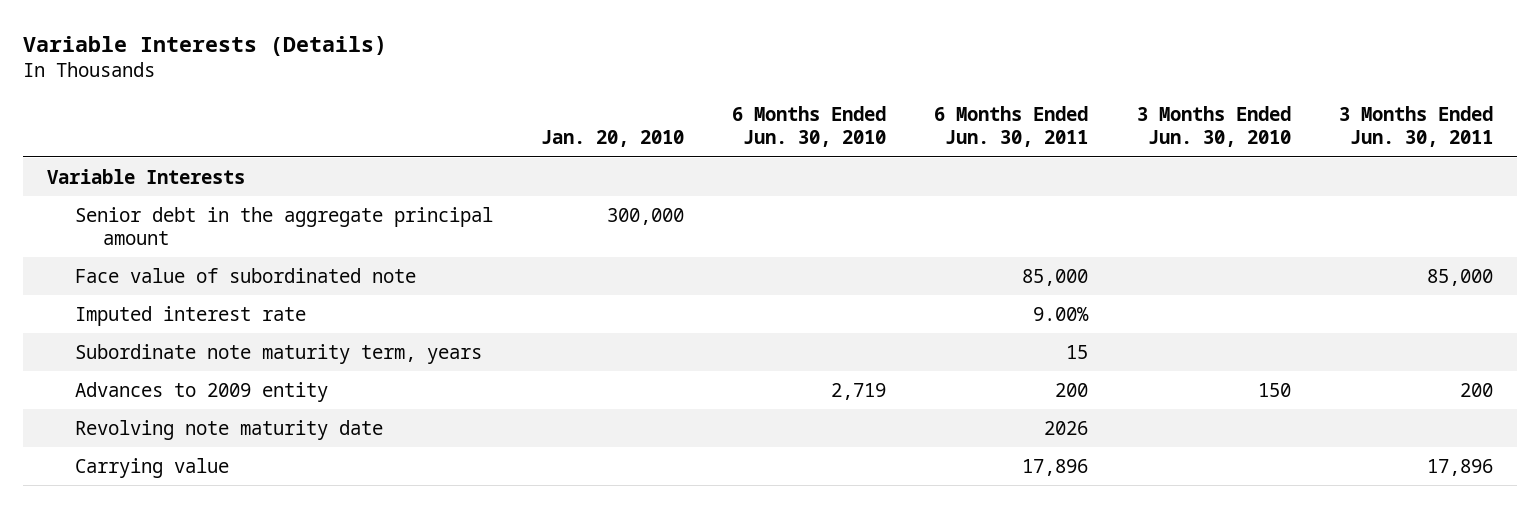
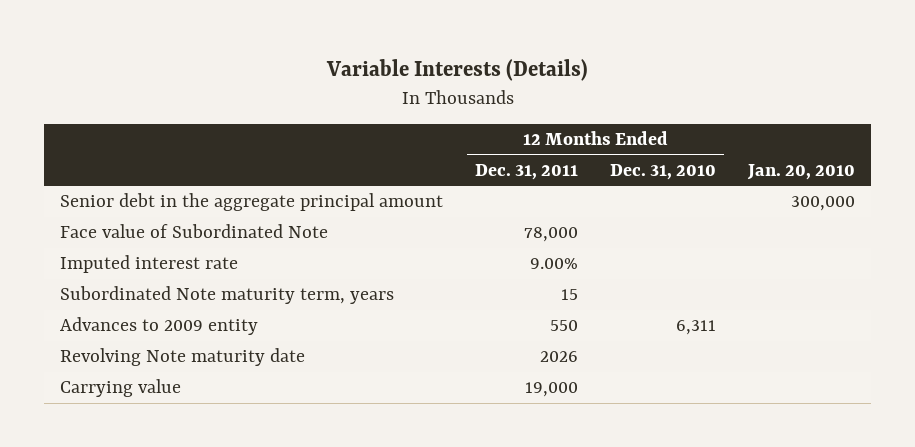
- | Jan. 20, 2010 | 6 Months Ended Jun. 30, 2010 | 6 Months Ended Jun. 30, 2011 | 3 Months Ended Jun. 30, 2010 | 3 Months Ended Jun. 30, 2011
+ | 12 Months Ended Dec. 31, 2011 | 12 Months Ended Dec. 31, 2010 | Jan. 20, 2010
- Variable Interests
- Face value of subordinated note | | | 85,000 | | 85,000
+ Face value of Subordinated Note | 78,000 | |
- Subordinate note maturity term, years | | | 15 | |
+ Subordinated Note maturity term, years | 15 | |
- Revolving note maturity date | | | 2026 | |
+ Revolving Note maturity date | 2026 | |

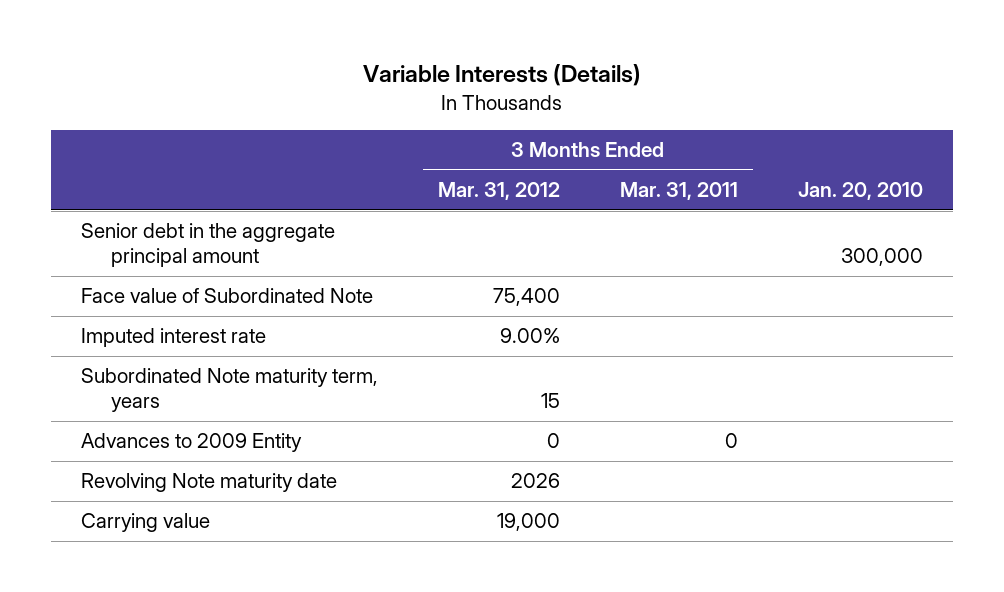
- | 12 Months Ended Dec. 31, 2011 | 12 Months Ended Dec. 31, 2010 | Jan. 20, 2010
+ | 3 Months Ended Mar. 31, 2012 | 3 Months Ended Mar. 31, 2011 | Jan. 20, 2010
- Advances to 2009 entity | 550 | 6,311 |
+ Advances to 2009 Entity | 0 | 0 |

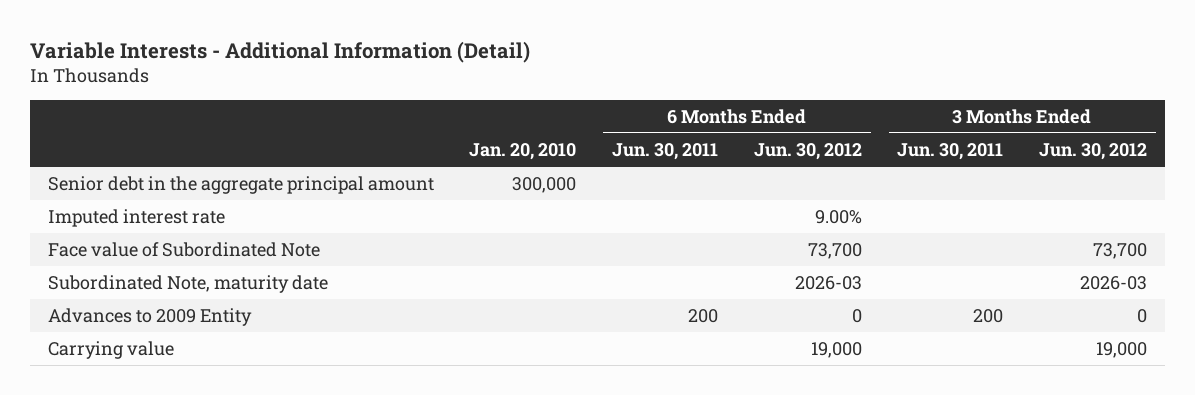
- Variable Interests (Details)
+ Variable Interests - Additional Information (Detail)
- | 3 Months Ended Mar. 31, 2012 | 3 Months Ended Mar. 31, 2011 | Jan. 20, 2010
+ | Jan. 20, 2010 | 6 Months Ended Jun. 30, 2011 | 6 Months Ended Jun. 30, 2012 | 3 Months Ended Jun. 30, 2011 | 3 Months Ended Jun. 30, 2012
- Subordinated Note maturity term, years | 15 | |
moved down: Face value of Subordinated Note | | | 73,700 | | 73,700
+ Subordinated Note, maturity date | | | 2026-03 | | 2026-03
- Revolving Note maturity date | 2026 | |

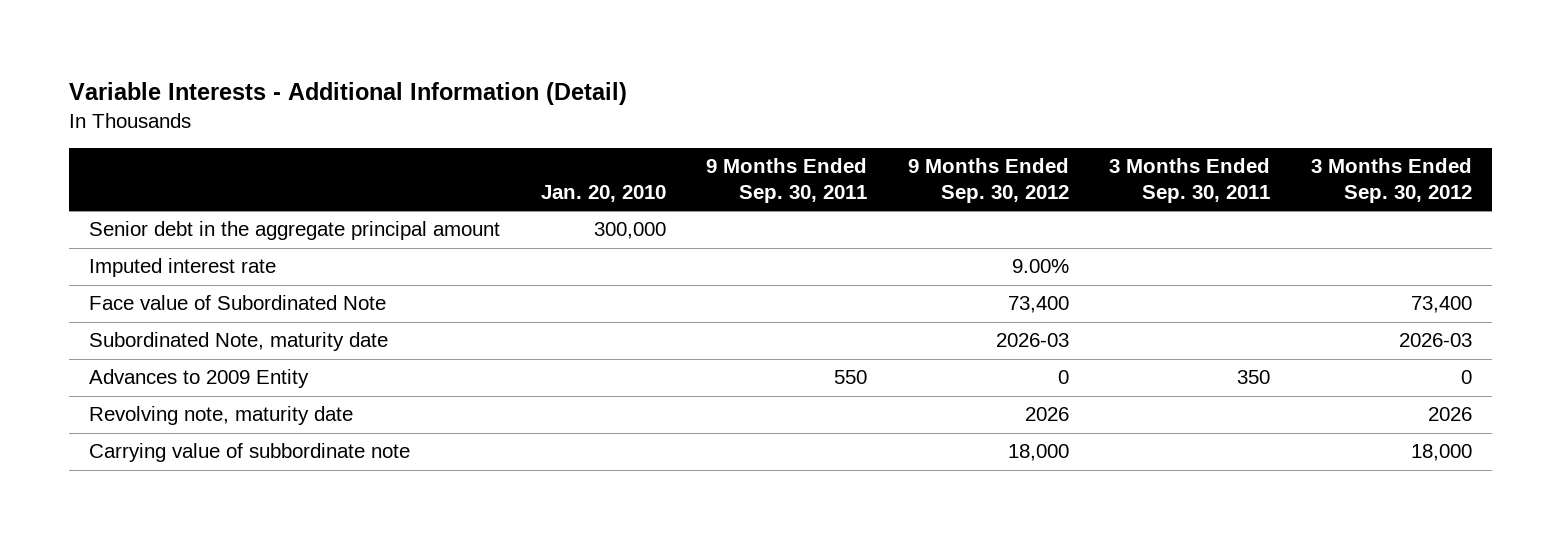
- | Jan. 20, 2010 | 6 Months Ended Jun. 30, 2011 | 6 Months Ended Jun. 30, 2012 | 3 Months Ended Jun. 30, 2011 | 3 Months Ended Jun. 30, 2012
+ | Jan. 20, 2010 | 9 Months Ended Sep. 30, 2011 | 9 Months Ended Sep. 30, 2012 | 3 Months Ended Sep. 30, 2011 | 3 Months Ended Sep. 30, 2012
- Carrying value | | | 19,000 | | 19,000
+ Revolving note, maturity date | | | 2026 | | 2026
+ Carrying value of subbordinate note | | | 18,000 | | 18,000

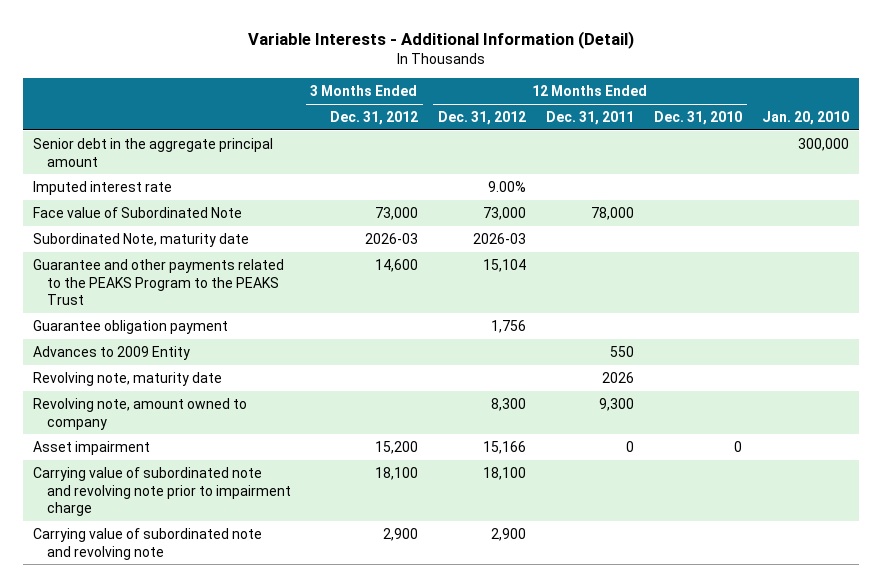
- | Jan. 20, 2010 | 9 Months Ended Sep. 30, 2011 | 9 Months Ended Sep. 30, 2012 | 3 Months Ended Sep. 30, 2011 | 3 Months Ended Sep. 30, 2012
+ | 3 Months Ended Dec. 31, 2012 | 12 Months Ended Dec. 31, 2012 | 12 Months Ended Dec. 31, 2011 | 12 Months Ended Dec. 31, 2010 | Jan. 20, 2010
+ Guarantee and other payments related to the PEAKS Program to the PEAKS Trust | 14,600 | 15,104 | | |
+ Guarantee obligation payment | | 1,756 | | |
- Carrying value of subbordinate note | | | 18,000 | | 18,000
+ Revolving note, amount owned to company | | 8,300 | 9,300 | |
+ Asset impairment | 15,200 | 15,166 | 0 | 0 |
+ Carrying value of subordinated note and revolving note prior to impairment charge | 18,100 | 18,100 | | |
+ Carrying value of subordinated note and revolving note | 2,900 | 2,900 | | |

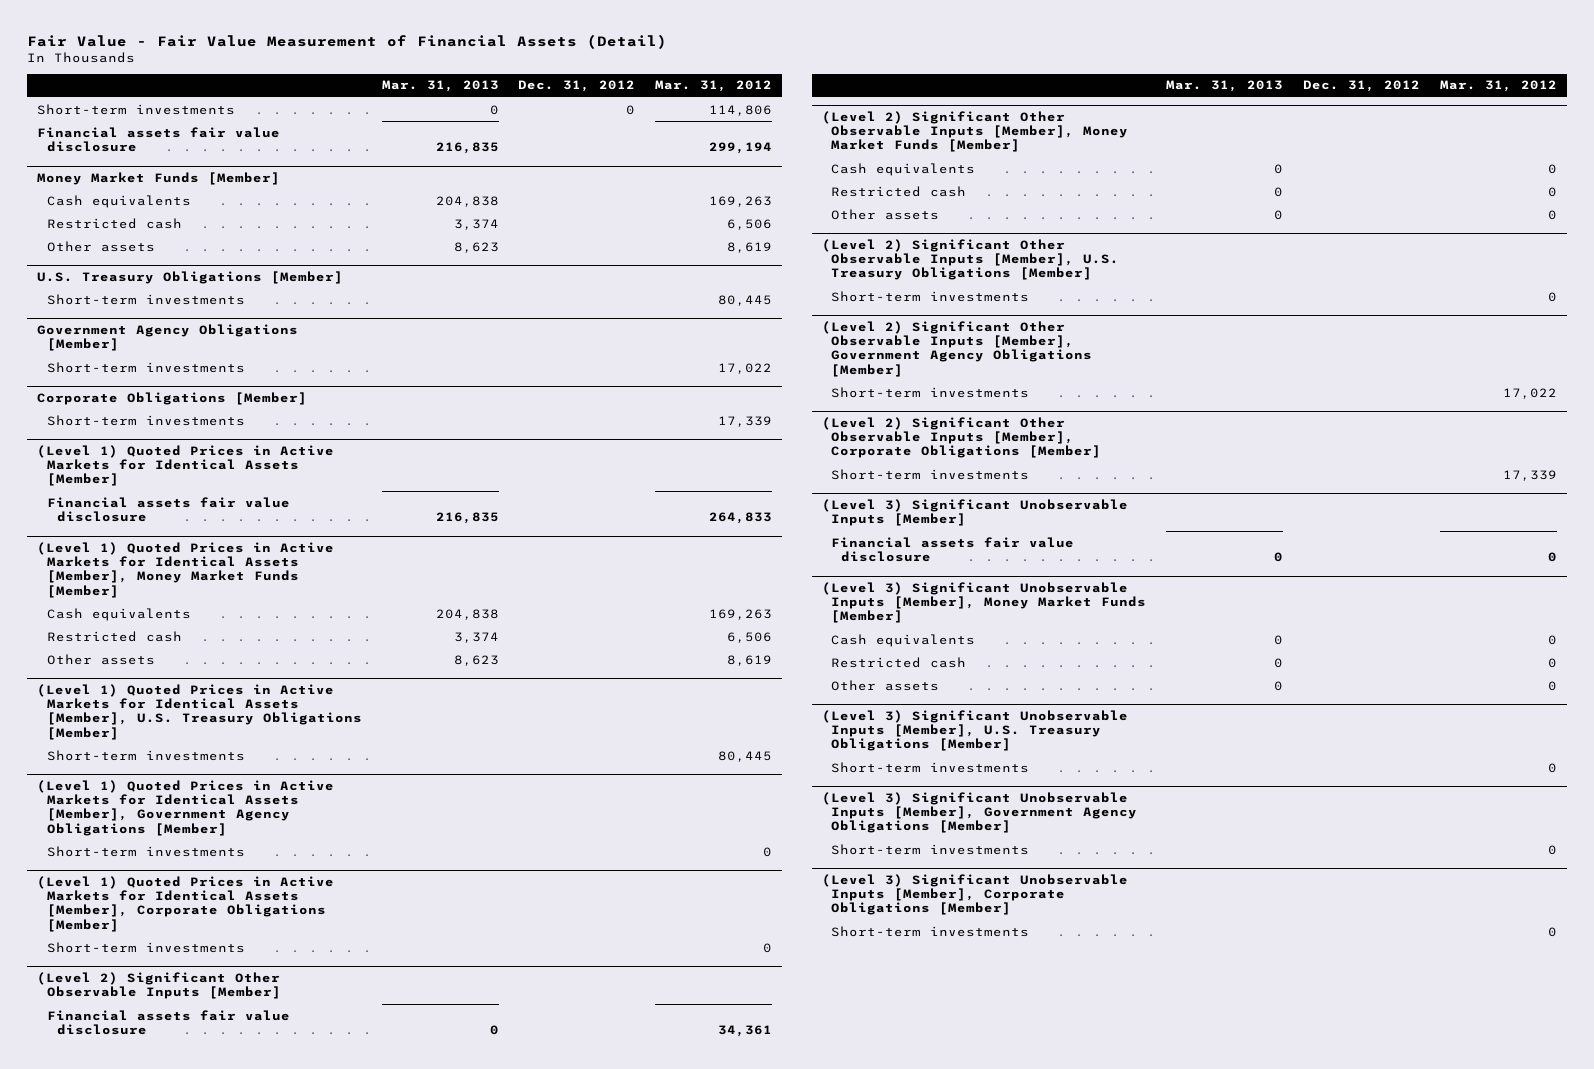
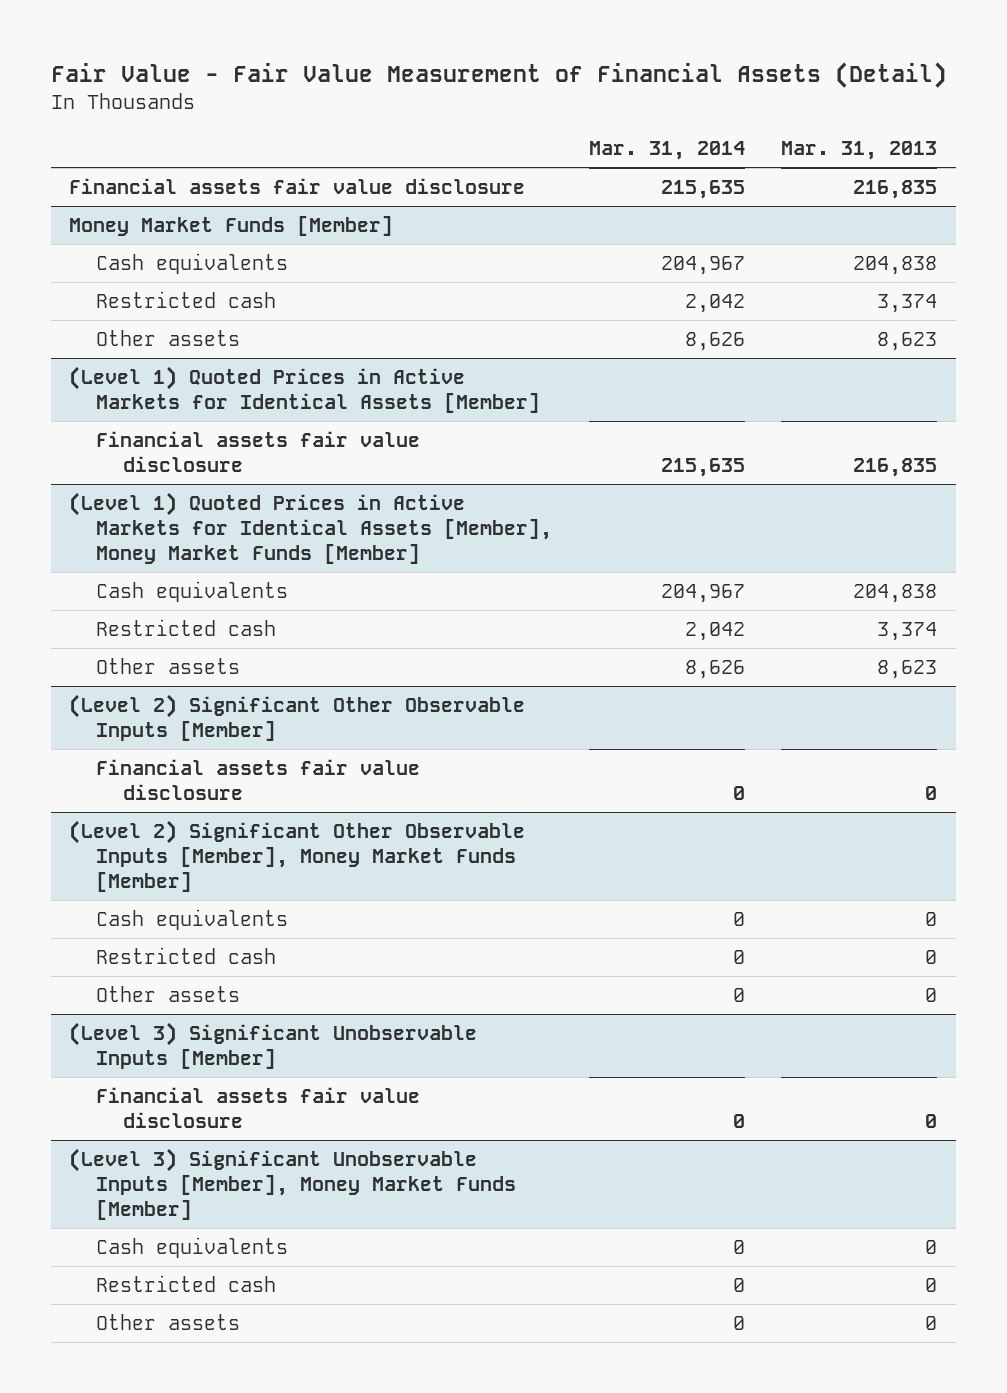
- | Mar. 31, 2013 | Dec. 31, 2012 | Mar. 31, 2012
+ | Mar. 31, 2014 | Mar. 31, 2013
- Short-term investments | 0 | 0 | 114,806
- U.S. Treasury Obligations [Member]
- Short-term investments | | | 80,445
- Government Agency Obligations [Member]
- Short-term investments | | | 17,022
- Corporate Obligations [Member]
- Short-term investments | | | 17,339
- (Level 1) Quoted Prices in Active Markets for Identical Assets [Member], U.S. Treasury Obligations [Member]
- Short-term investments | | | 80,445
- (Level 1) Quoted Prices in Active Markets for Identical Assets [Member], Government Agency Obligations [Member]
- Short-term investments | | | 0
- (Level 1) Quoted Prices in Active Markets for Identical Assets [Member], Corporate Obligations [Member]
- Short-term investments | | | 0
- (Level 2) Significant Other Observable Inputs [Member], U.S. Treasury Obligations [Member]
- Short-term investments | | | 0
- (Level 2) Significant Other Observable Inputs [Member], Government Agency Obligations [Member]
- Short-term investments | | | 17,022
- (Level 2) Significant Other Observable Inputs [Member], Corporate Obligations [Member]
- Short-term investments | | | 17,339
- (Level 3) Significant Unobservable Inputs [Member], U.S. Treasury Obligations [Member]
- Short-term investments | | | 0
- (Level 3) Significant Unobservable Inputs [Member], Government Agency Obligations [Member]
- Short-term investments | | | 0
- (Level 3) Significant Unobservable Inputs [Member], Corporate Obligations [Member]
- Short-term investments | | | 0

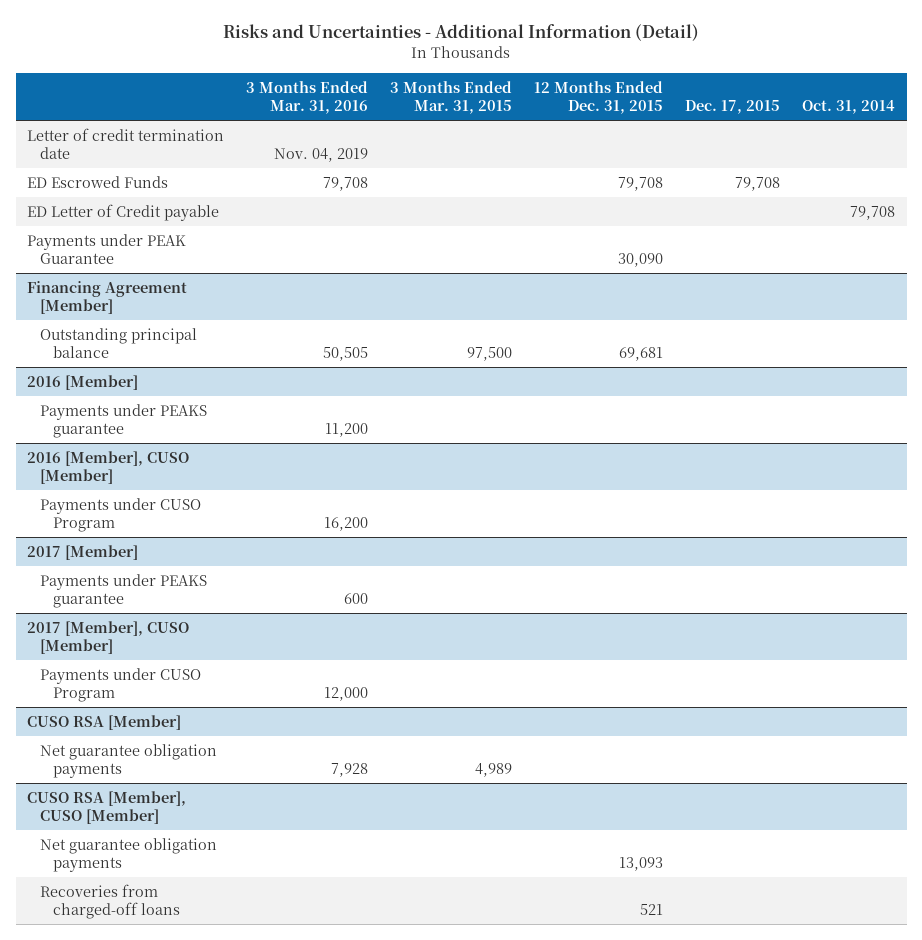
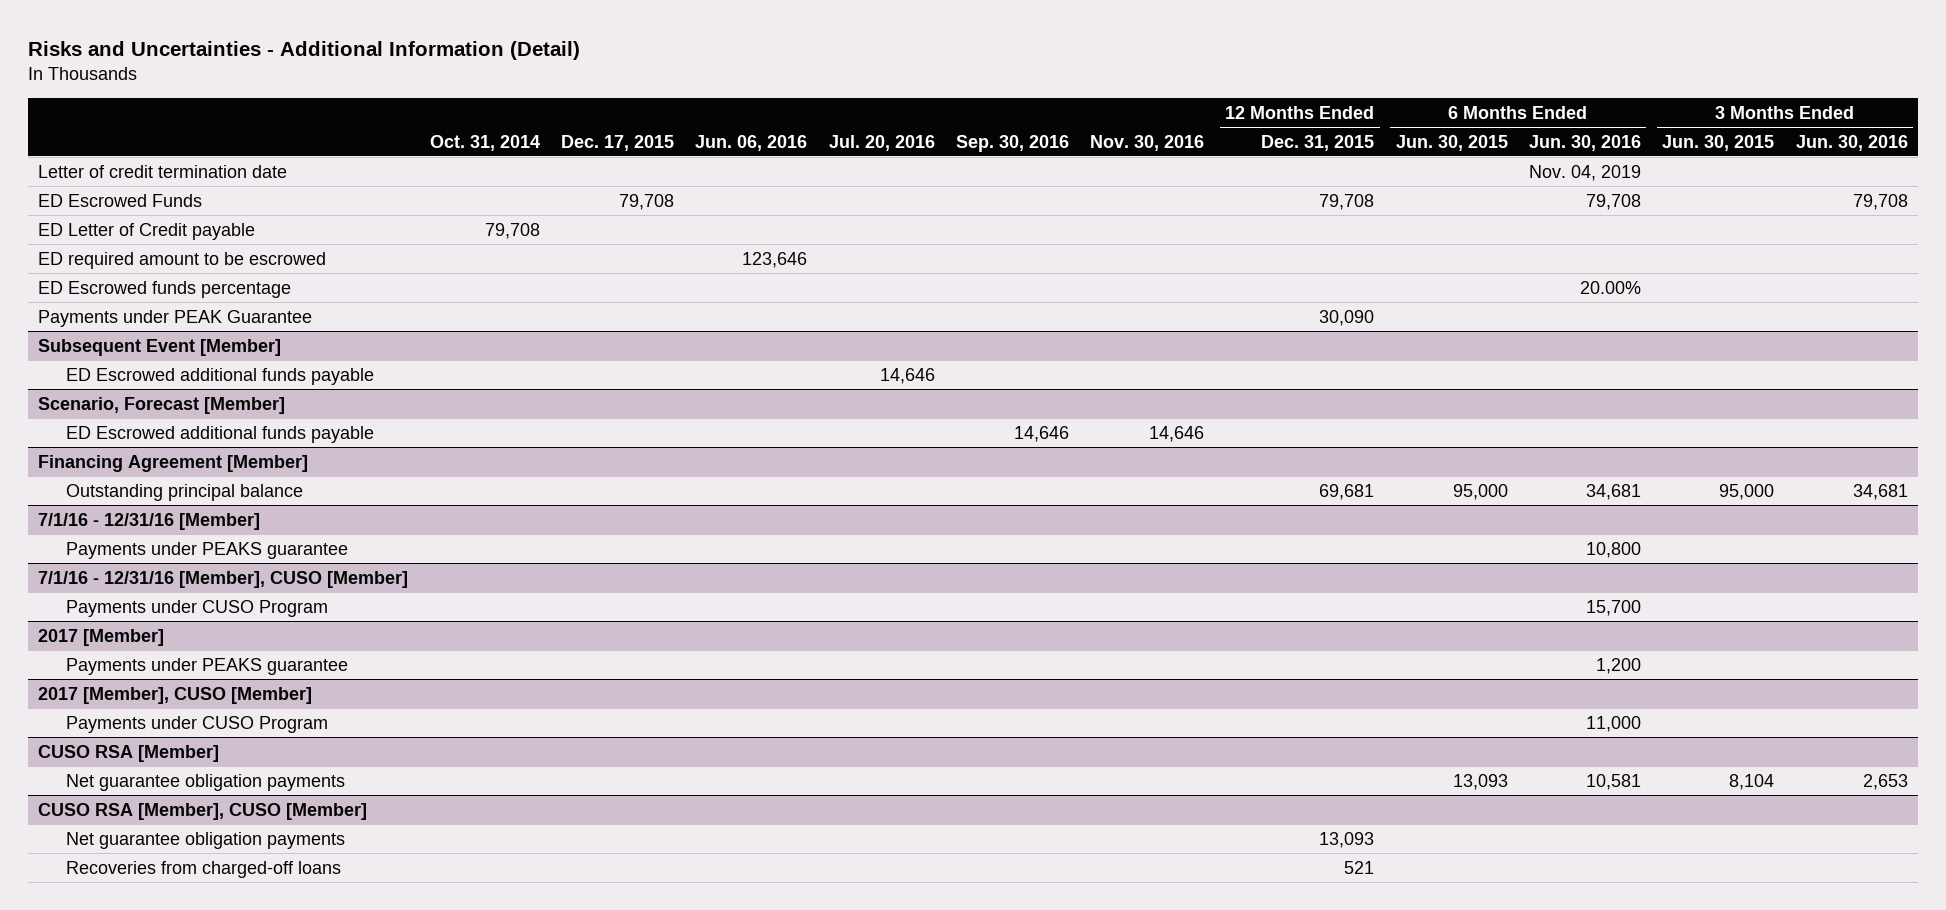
- | 3 Months Ended Mar. 31, 2016 | 3 Months Ended Mar. 31, 2015 | 12 Months Ended Dec. 31, 2015 | Dec. 17, 2015 | Oct. 31, 2014
+ | Oct. 31, 2014 | Dec. 17, 2015 | Jun. 06, 2016 | Jul. 20, 2016 | Sep. 30, 2016 | Nov. 30, 2016 | 12 Months Ended Dec. 31, 2015 | 6 Months Ended Jun. 30, 2015 | 6 Months Ended Jun. 30, 2016 | 3 Months Ended Jun. 30, 2015 | 3 Months Ended Jun. 30, 2016
+ ED required amount to be escrowed | | | 123,646 | | | | | | | |
+ ED Escrowed funds percentage | | | | | | | | | 20.00% | |
+ Subsequent Event [Member]
+ ED Escrowed additional funds payable | | | | 14,646 | | | | | | |
+ Scenario, Forecast [Member]
+ ED Escrowed additional funds payable | | | | | 14,646 | 14,646 | | | | |
- 2016 [Member]
+ 7/1/16 - 12/31/16 [Member]
- 2016 [Member], CUSO [Member]
- Payments under CUSO Program | 16,200 | | | |
+ 7/1/16 - 12/31/16 [Member], CUSO [Member]
+ Payments under CUSO Program | | | | | | | | | 15,700 | |

